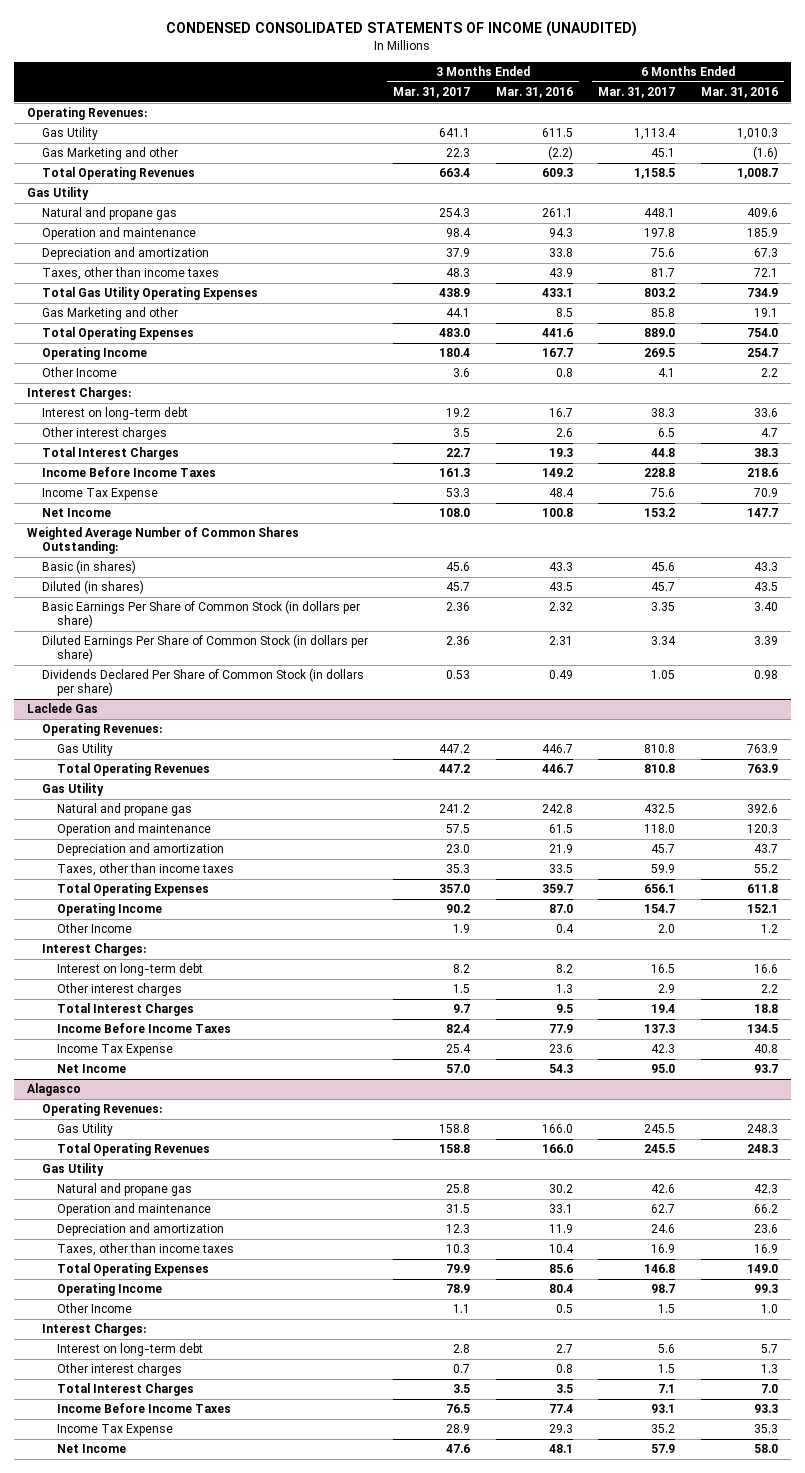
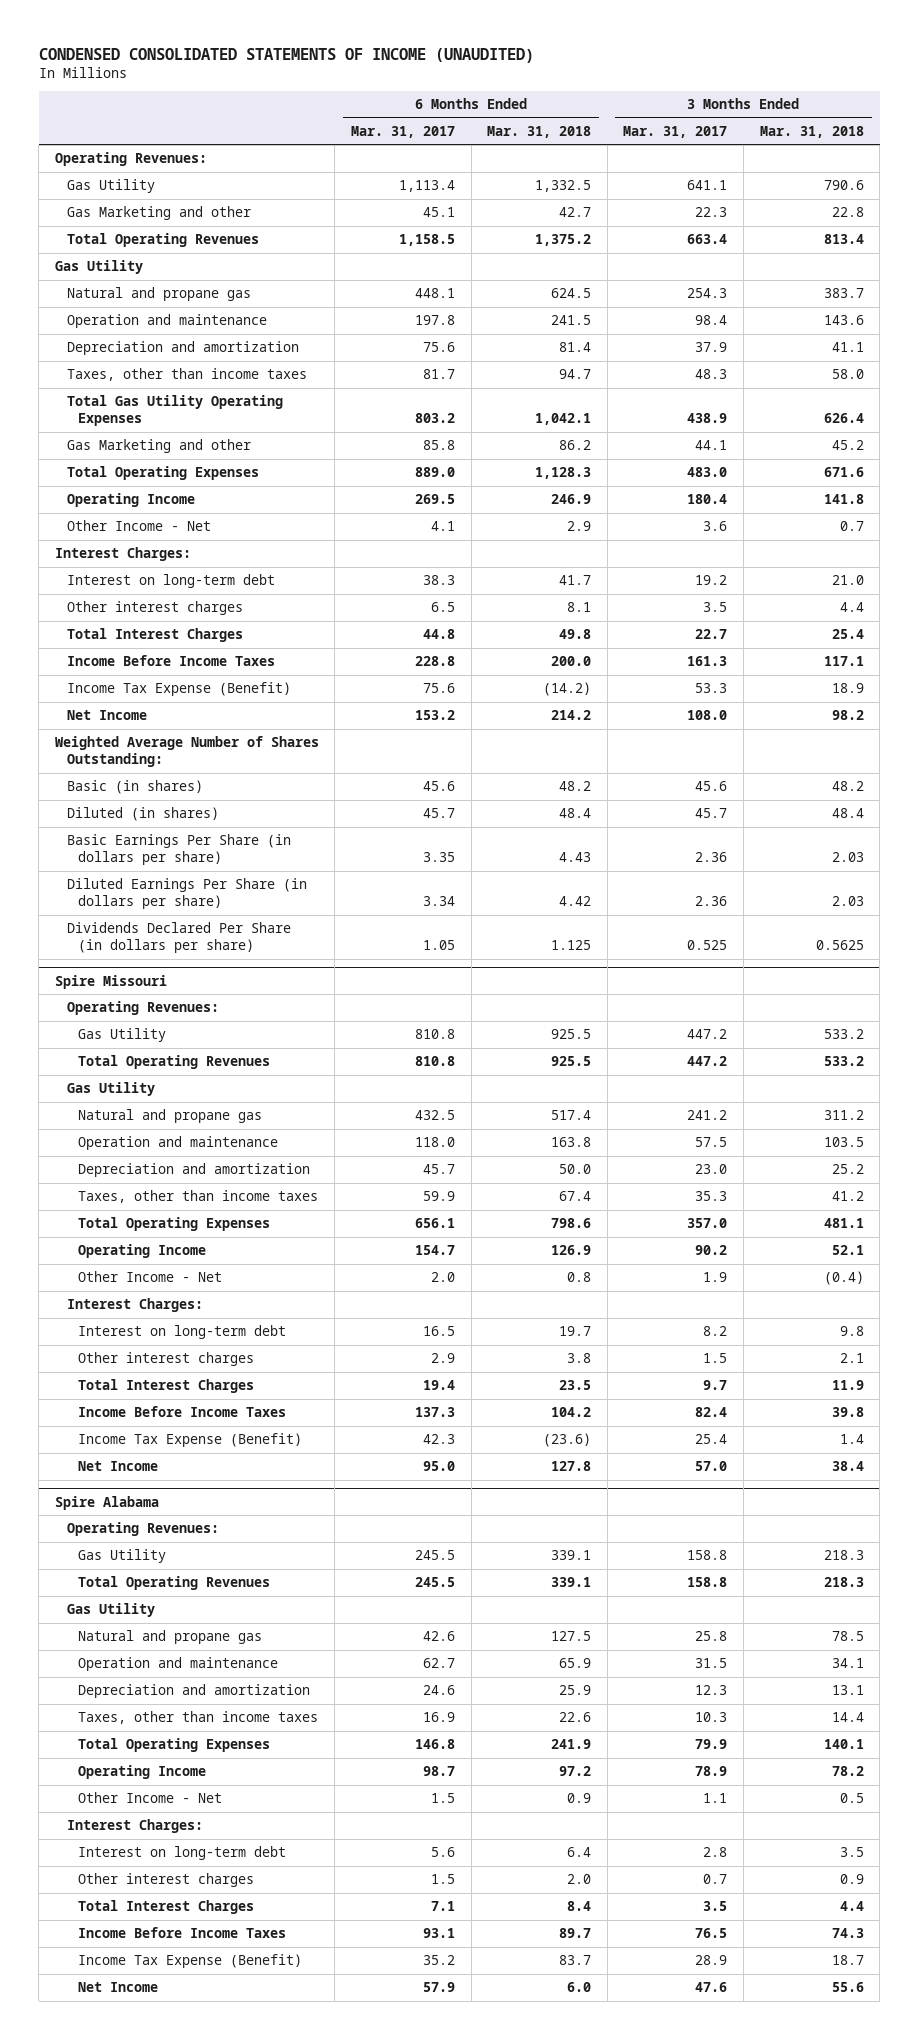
- | 3 Months Ended Mar. 31, 2017 | 3 Months Ended Mar. 31, 2016 | 6 Months Ended Mar. 31, 2017 | 6 Months Ended Mar. 31, 2016
+ | 6 Months Ended Mar. 31, 2017 | 6 Months Ended Mar. 31, 2018 | 3 Months Ended Mar. 31, 2017 | 3 Months Ended Mar. 31, 2018
- Other Income | 3.6 | 0.8 | 4.1 | 2.2
+ Other Income - Net | 4.1 | 2.9 | 3.6 | 0.7
- Income Tax Expense | 53.3 | 48.4 | 75.6 | 70.9
+ Income Tax Expense (Benefit) | 75.6 | (14.2) | 53.3 | 18.9
- Weighted Average Number of Common Shares Outstanding:
+ Weighted Average Number of Shares Outstanding:
- Basic Earnings Per Share of Common Stock (in dollars per share) | 2.36 | 2.32 | 3.35 | 3.40
- Diluted Earnings Per Share of Common Stock (in dollars per share) | 2.36 | 2.31 | 3.34 | 3.39
- Dividends Declared Per Share of Common Stock (in dollars per share) | 0.53 | 0.49 | 1.05 | 0.98
- Laclede Gas
+ Basic Earnings Per Share (in dollars per share) | 3.35 | 4.43 | 2.36 | 2.03
+ Diluted Earnings Per Share (in dollars per share) | 3.34 | 4.42 | 2.36 | 2.03
+ Dividends Declared Per Share (in dollars per share) | 1.05 | 1.125 | 0.525 | 0.5625
+ Spire Missouri
- Other Income | 1.9 | 0.4 | 2.0 | 1.2
+ Other Income - Net | 2.0 | 0.8 | 1.9 | (0.4)
- Income Tax Expense | 25.4 | 23.6 | 42.3 | 40.8
+ Income Tax Expense (Benefit) | 42.3 | (23.6) | 25.4 | 1.4
- Alagasco
+ Spire Alabama
- Other Income | 1.1 | 0.5 | 1.5 | 1.0
+ Other Income - Net | 1.5 | 0.9 | 1.1 | 0.5
- Income Tax Expense | 28.9 | 29.3 | 35.2 | 35.3
+ Income Tax Expense (Benefit) | 35.2 | 83.7 | 28.9 | 18.7

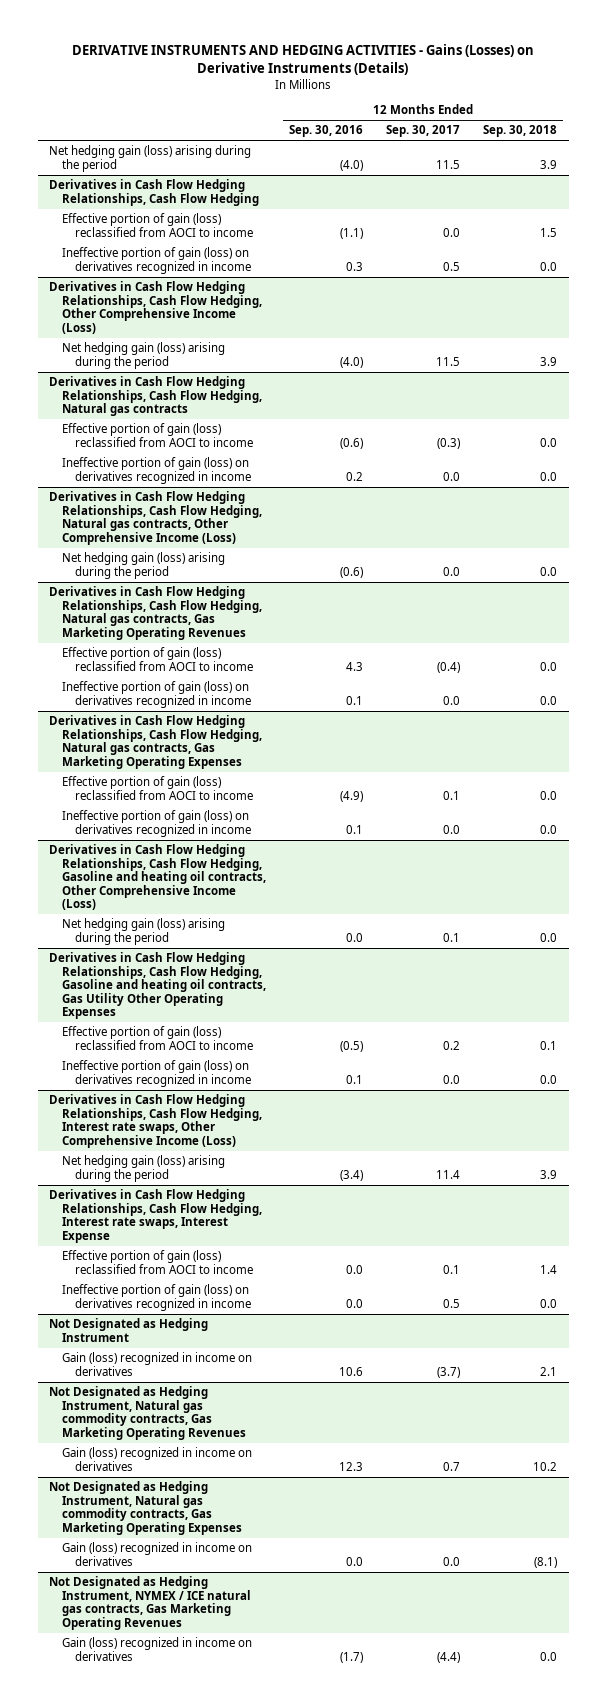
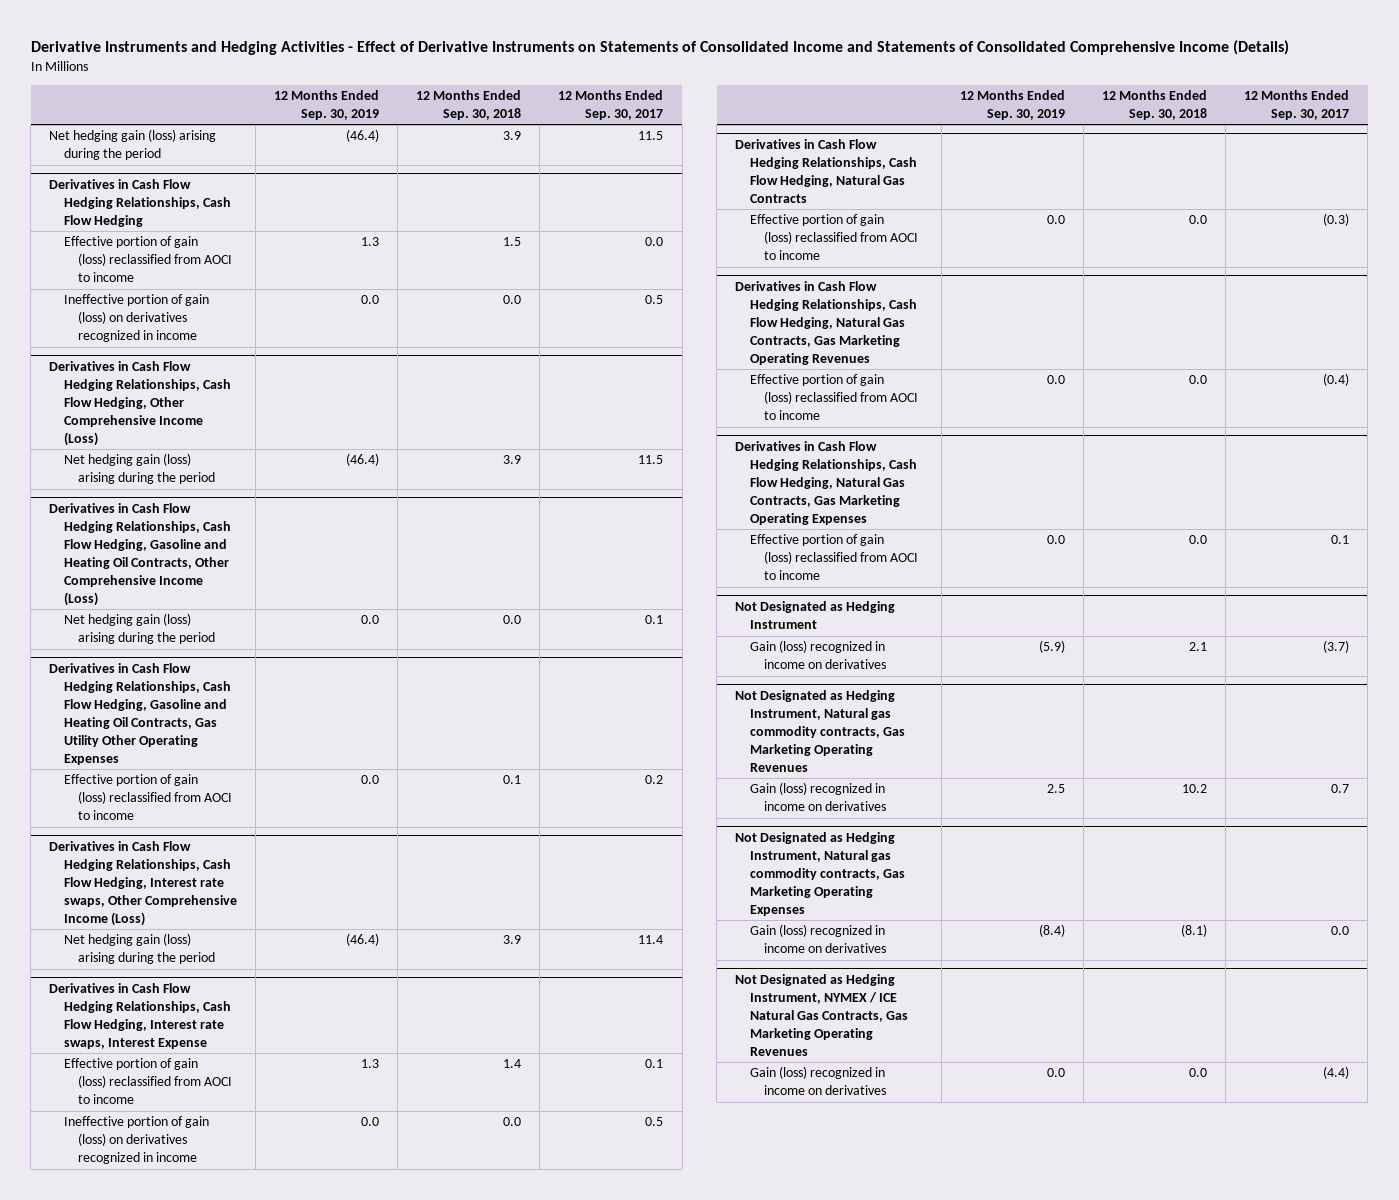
- DERIVATIVE INSTRUMENTS AND HEDGING ACTIVITIES - Gains (Losses) on Derivative Instruments (Details)
+ Derivative Instruments and Hedging Activities - Effect of Derivative Instruments on Statements of Consolidated Income and Statements of Consolidated Comprehensive Income (Details)
- | 12 Months Ended Sep. 30, 2016 | 12 Months Ended Sep. 30, 2017 | 12 Months Ended Sep. 30, 2018
+ | 12 Months Ended Sep. 30, 2019 | 12 Months Ended Sep. 30, 2018 | 12 Months Ended Sep. 30, 2017
- Derivatives in Cash Flow Hedging Relationships, Cash Flow Hedging, Natural gas contracts
- Effective portion of gain (loss) reclassified from AOCI to income | (0.6) | (0.3) | 0.0
- Ineffective portion of gain (loss) on derivatives recognized in income | 0.2 | 0.0 | 0.0
- Derivatives in Cash Flow Hedging Relationships, Cash Flow Hedging, Natural gas contracts, Other Comprehensive Income (Loss)
- Net hedging gain (loss) arising during the period | (0.6) | 0.0 | 0.0
- Derivatives in Cash Flow Hedging Relationships, Cash Flow Hedging, Natural gas contracts, Gas Marketing Operating Revenues
- Effective portion of gain (loss) reclassified from AOCI to income | 4.3 | (0.4) | 0.0
- Ineffective portion of gain (loss) on derivatives recognized in income | 0.1 | 0.0 | 0.0
- Derivatives in Cash Flow Hedging Relationships, Cash Flow Hedging, Natural gas contracts, Gas Marketing Operating Expenses
- Effective portion of gain (loss) reclassified from AOCI to income | (4.9) | 0.1 | 0.0
- Ineffective portion of gain (loss) on derivatives recognized in income | 0.1 | 0.0 | 0.0
- Derivatives in Cash Flow Hedging Relationships, Cash Flow Hedging, Gasoline and heating oil contracts, Other Comprehensive Income (Loss)
+ Derivatives in Cash Flow Hedging Relationships, Cash Flow Hedging, Gasoline and Heating Oil Contracts, Other Comprehensive Income (Loss)
- Derivatives in Cash Flow Hedging Relationships, Cash Flow Hedging, Gasoline and heating oil contracts, Gas Utility Other Operating Expenses
+ Derivatives in Cash Flow Hedging Relationships, Cash Flow Hedging, Gasoline and Heating Oil Contracts, Gas Utility Other Operating Expenses
- Ineffective portion of gain (loss) on derivatives recognized in income | 0.1 | 0.0 | 0.0
+ Derivatives in Cash Flow Hedging Relationships, Cash Flow Hedging, Natural Gas Contracts
+ Effective portion of gain (loss) reclassified from AOCI to income | 0.0 | 0.0 | (0.3)
+ Derivatives in Cash Flow Hedging Relationships, Cash Flow Hedging, Natural Gas Contracts, Gas Marketing Operating Revenues
+ Effective portion of gain (loss) reclassified from AOCI to income | 0.0 | 0.0 | (0.4)
+ Derivatives in Cash Flow Hedging Relationships, Cash Flow Hedging, Natural Gas Contracts, Gas Marketing Operating Expenses
+ Effective portion of gain (loss) reclassified from AOCI to income | 0.0 | 0.0 | 0.1
- Not Designated as Hedging Instrument, NYMEX / ICE natural gas contracts, Gas Marketing Operating Revenues
+ Not Designated as Hedging Instrument, NYMEX / ICE Natural Gas Contracts, Gas Marketing Operating Revenues

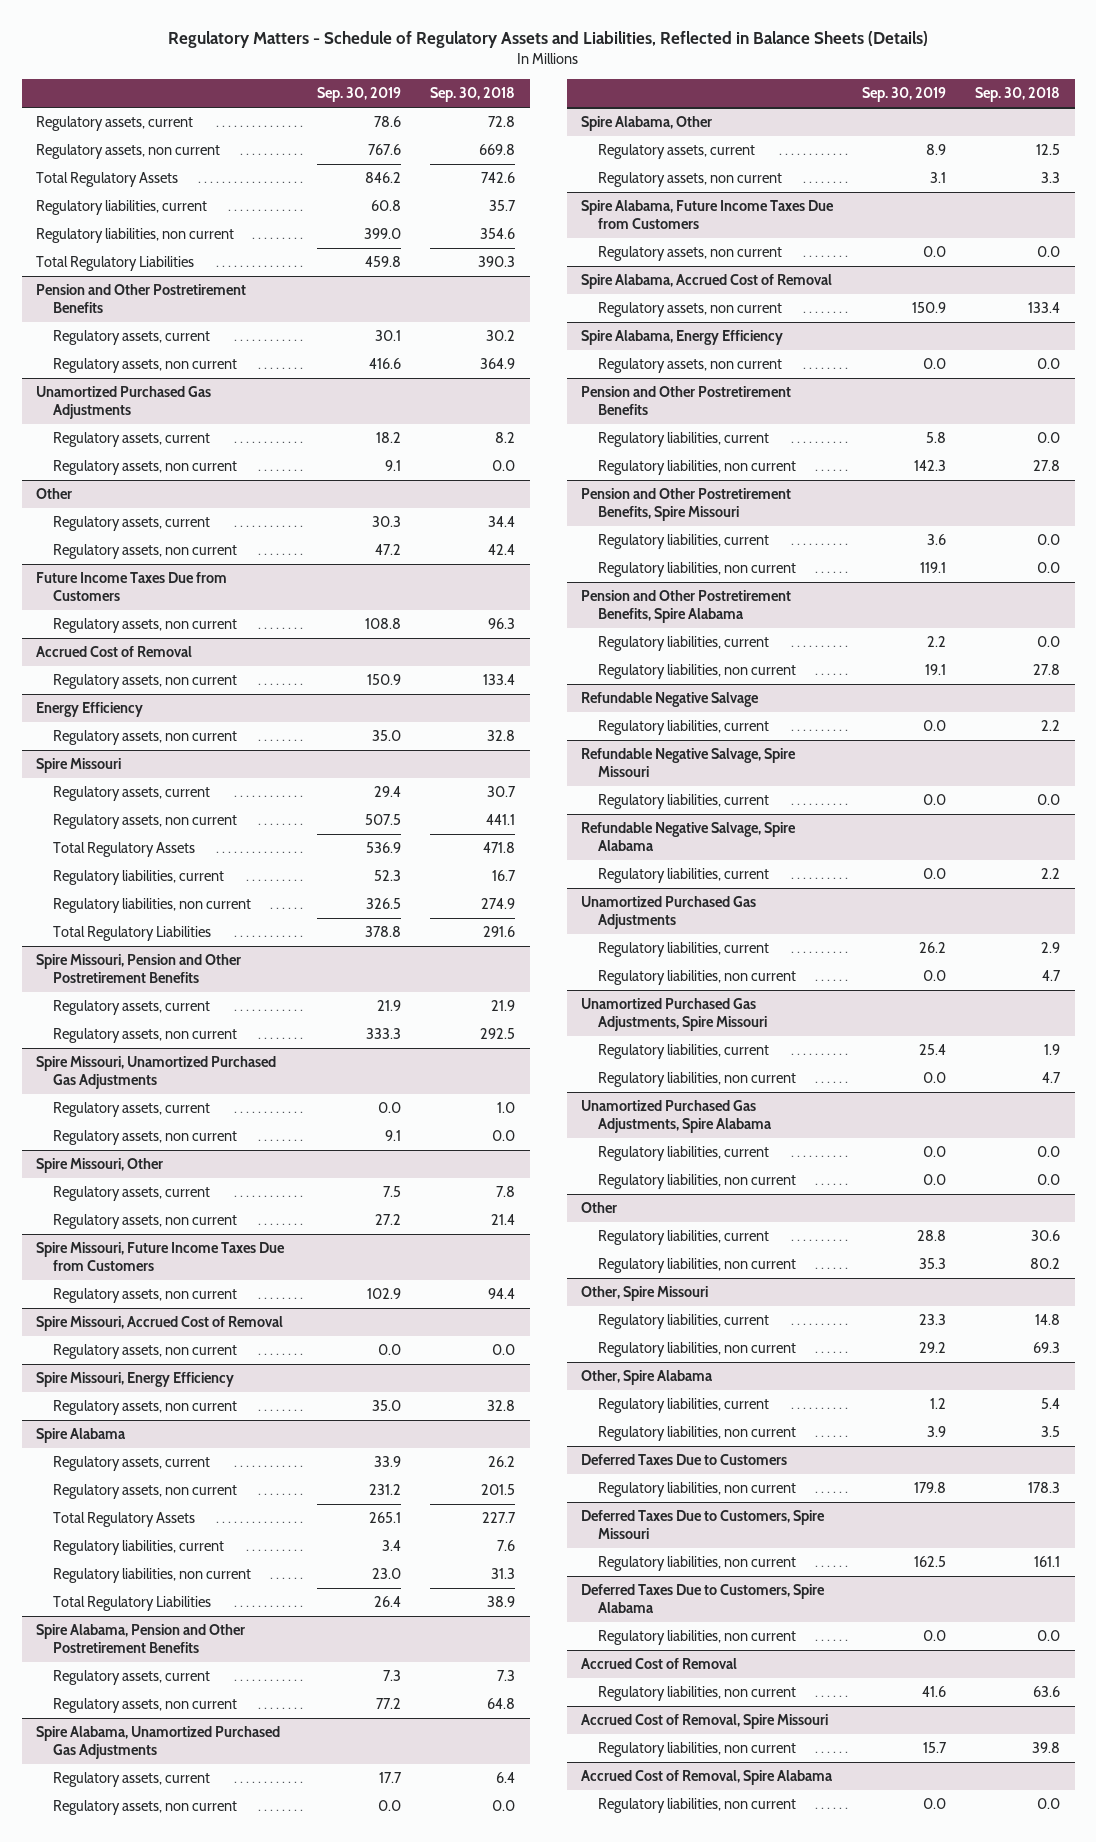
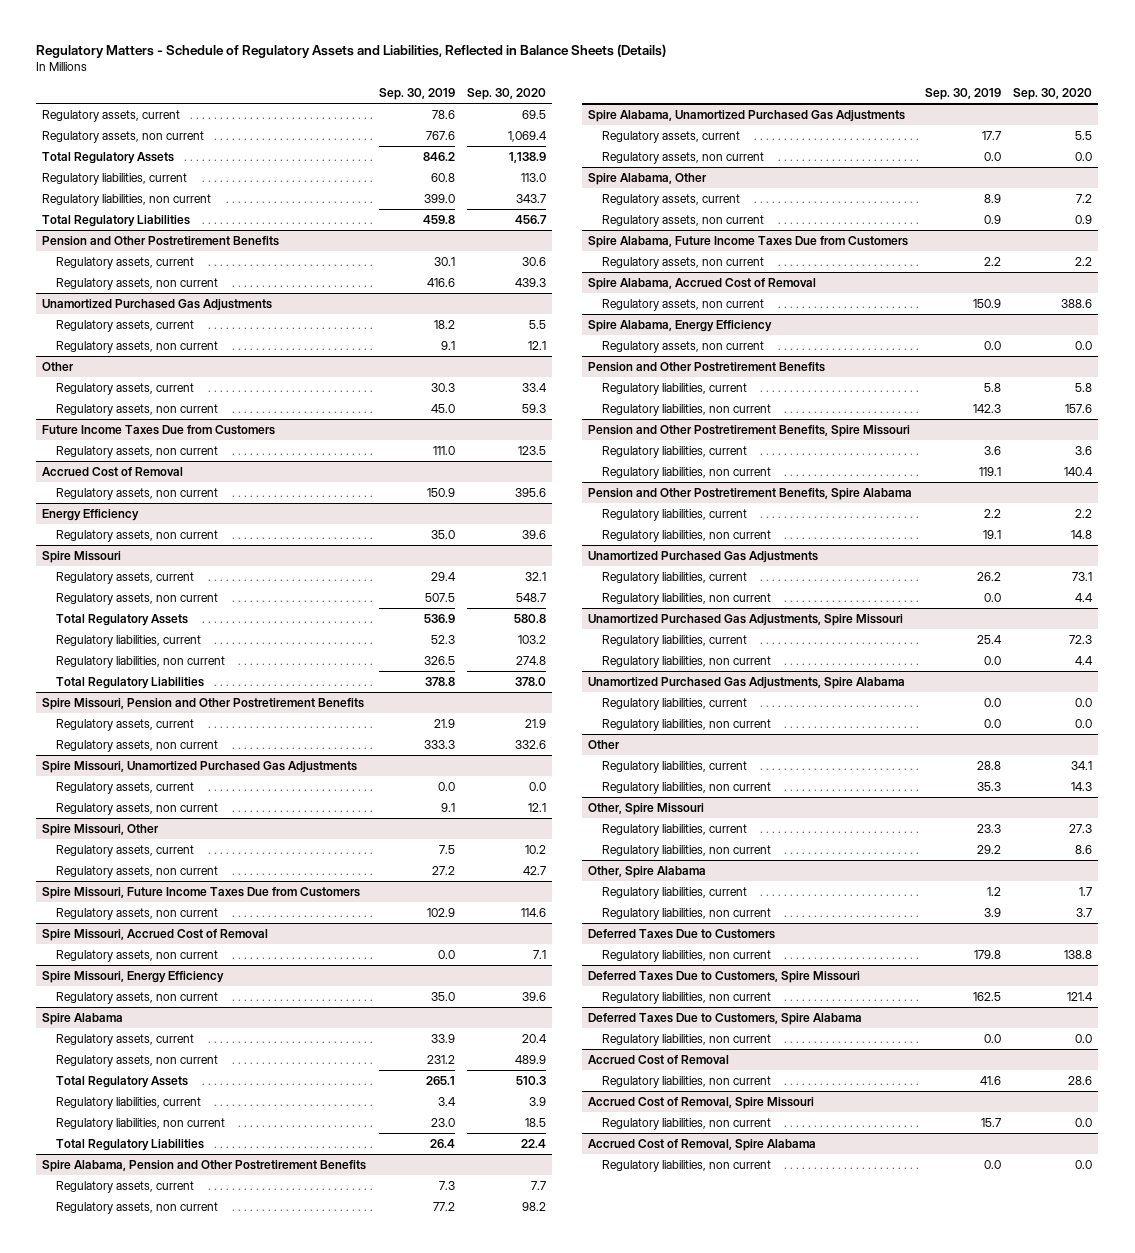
- | Sep. 30, 2019 | Sep. 30, 2018
+ | Sep. 30, 2019 | Sep. 30, 2020
@ Other
- Regulatory assets, non current | 47.2 | 42.4
+ Regulatory assets, non current | 45.0 | 59.3
@ Future Income Taxes Due from Customers
- Regulatory assets, non current | 108.8 | 96.3
+ Regulatory assets, non current | 111.0 | 123.5
@ Spire Alabama, Other
- Regulatory assets, non current | 3.1 | 3.3
+ Regulatory assets, non current | 0.9 | 0.9
@ Spire Alabama, Future Income Taxes Due from Customers
- Regulatory assets, non current | 0.0 | 0.0
+ Regulatory assets, non current | 2.2 | 2.2
- Refundable Negative Salvage
- Regulatory liabilities, current | 0.0 | 2.2
- Refundable Negative Salvage, Spire Missouri
- Regulatory liabilities, current | 0.0 | 0.0
- Refundable Negative Salvage, Spire Alabama
- Regulatory liabilities, current | 0.0 | 2.2

